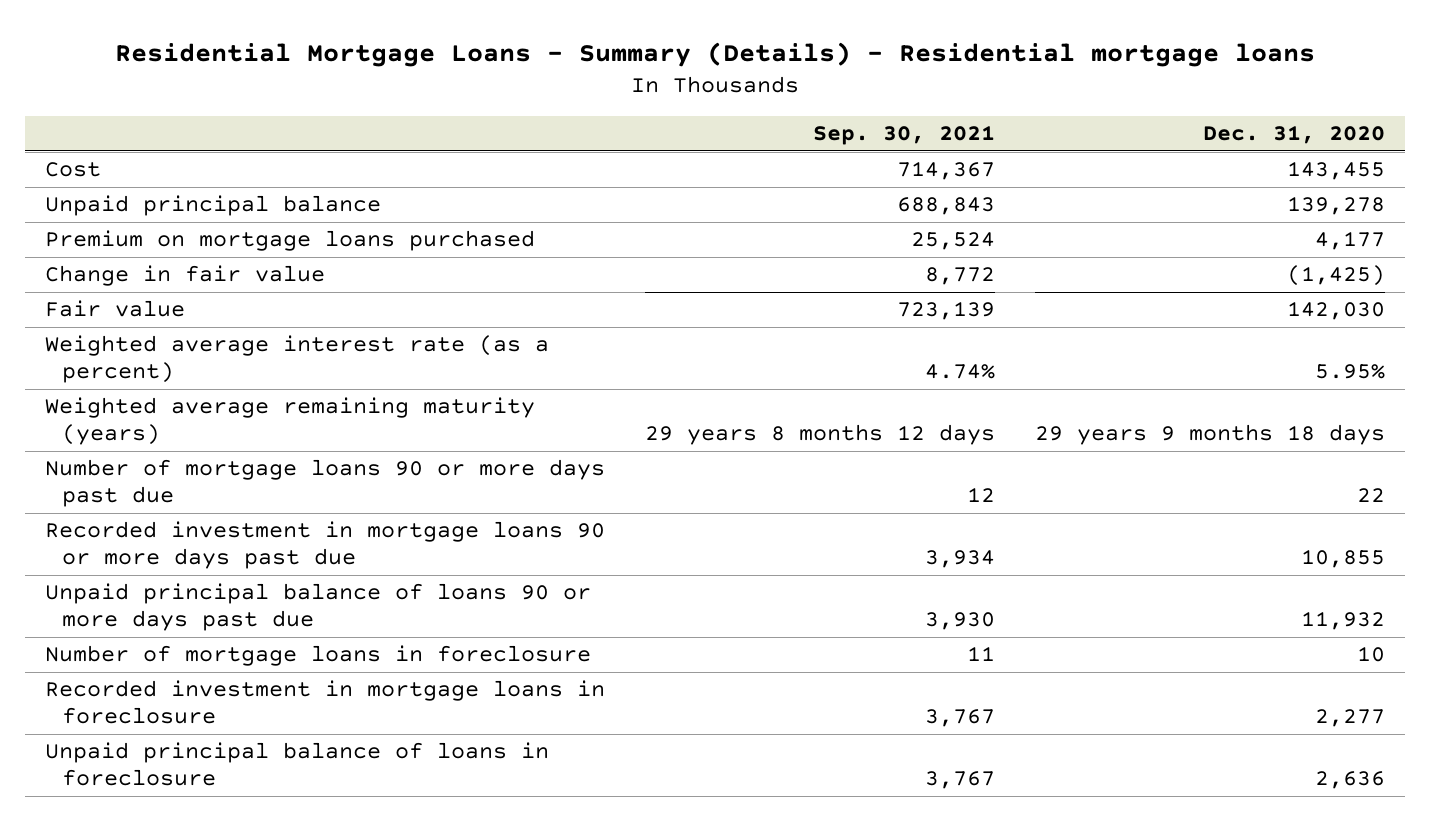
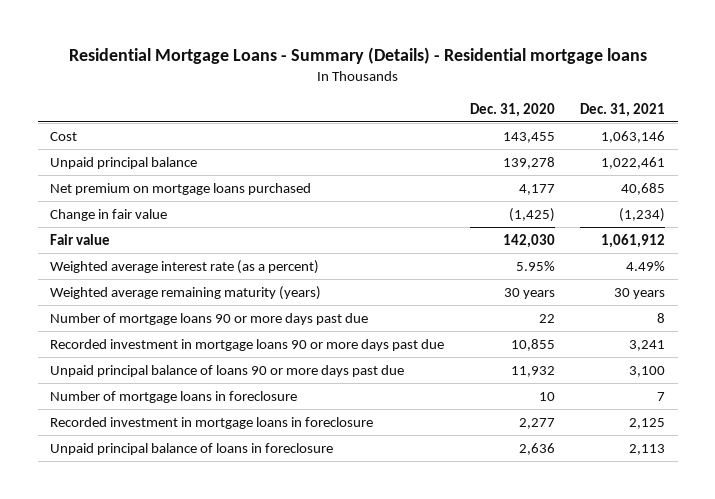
- | Sep. 30, 2021 | Dec. 31, 2020
+ | Dec. 31, 2020 | Dec. 31, 2021
- Premium on mortgage loans purchased | 25,524 | 4,177
+ Net premium on mortgage loans purchased | 4,177 | 40,685
- Weighted average remaining maturity (years) | 29 years 8 months 12 days | 29 years 9 months 18 days
+ Weighted average remaining maturity (years) | 30 years | 30 years

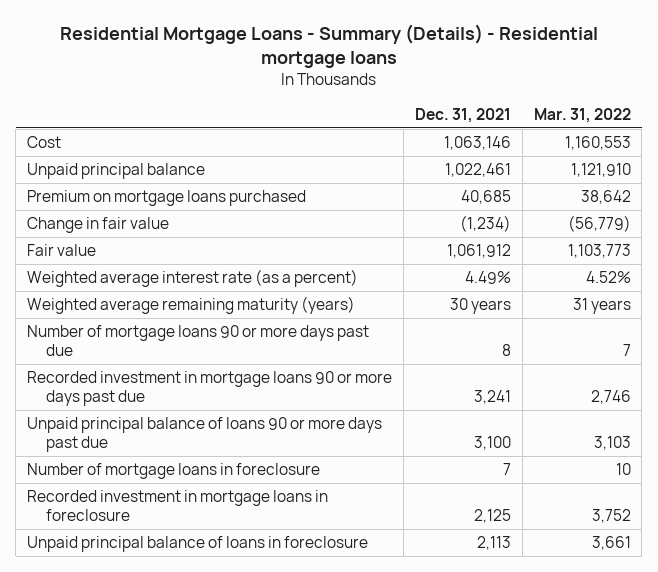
- | Dec. 31, 2020 | Dec. 31, 2021
+ | Dec. 31, 2021 | Mar. 31, 2022
- Net premium on mortgage loans purchased | 4,177 | 40,685
+ Premium on mortgage loans purchased | 40,685 | 38,642

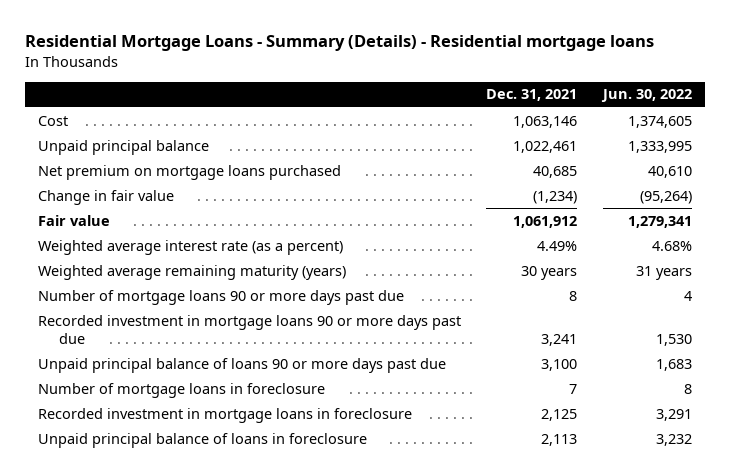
- | Dec. 31, 2021 | Mar. 31, 2022
+ | Dec. 31, 2021 | Jun. 30, 2022
- Premium on mortgage loans purchased | 40,685 | 38,642
+ Net premium on mortgage loans purchased | 40,685 | 40,610

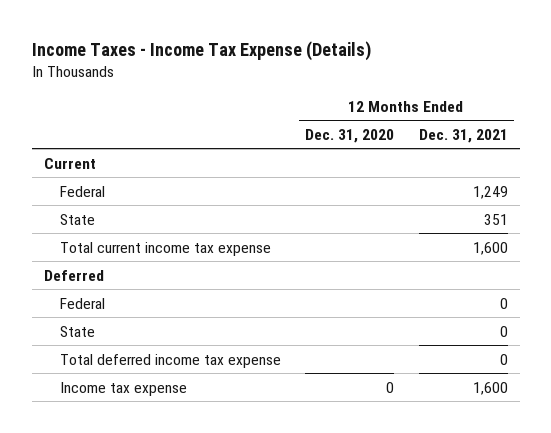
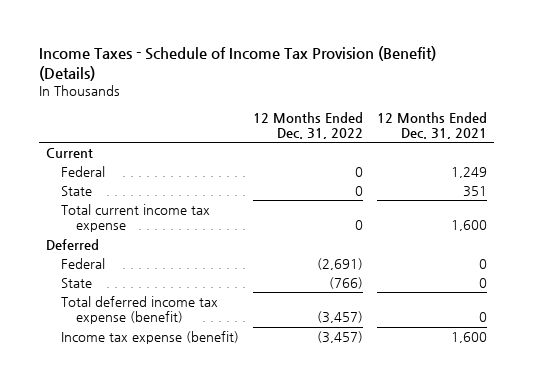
- Income Taxes - Income Tax Expense (Details)
+ Income Taxes - Schedule of Income Tax Provision (Benefit) (Details)
- | 12 Months Ended Dec. 31, 2020 | 12 Months Ended Dec. 31, 2021
+ | 12 Months Ended Dec. 31, 2022 | 12 Months Ended Dec. 31, 2021
- Total deferred income tax expense | | 0
- Income tax expense | 0 | 1,600
+ Total deferred income tax expense (benefit) | (3,457) | 0
+ Income tax expense (benefit) | (3,457) | 1,600

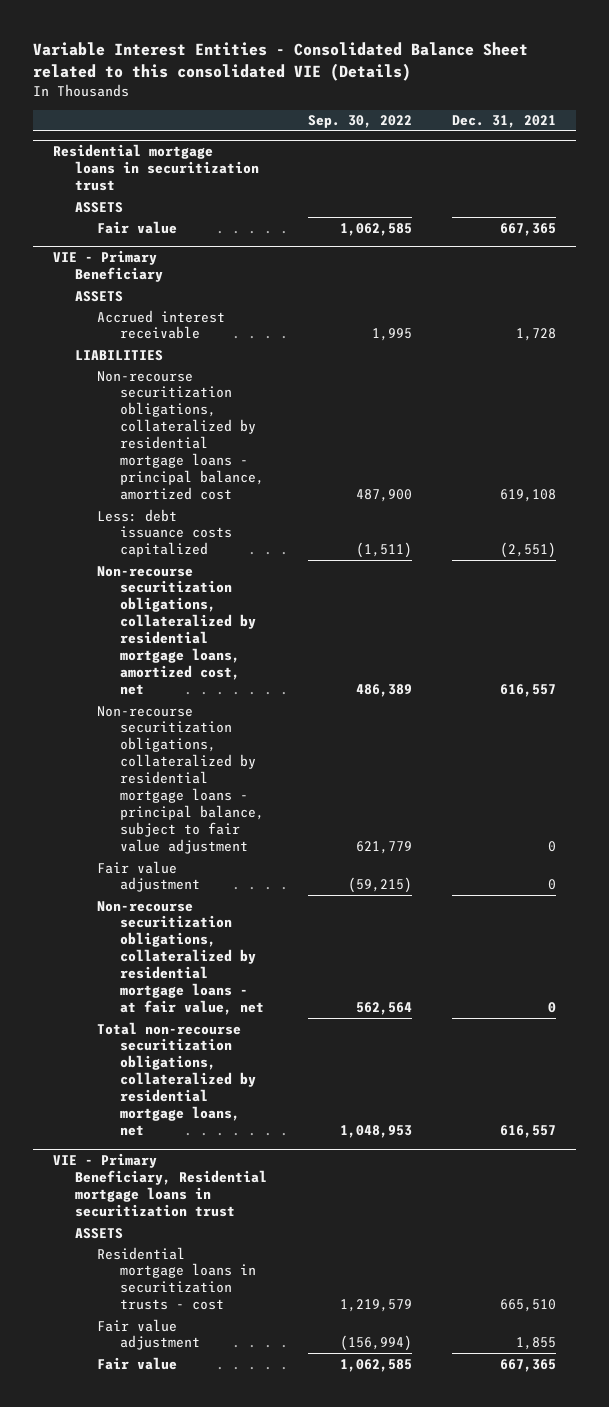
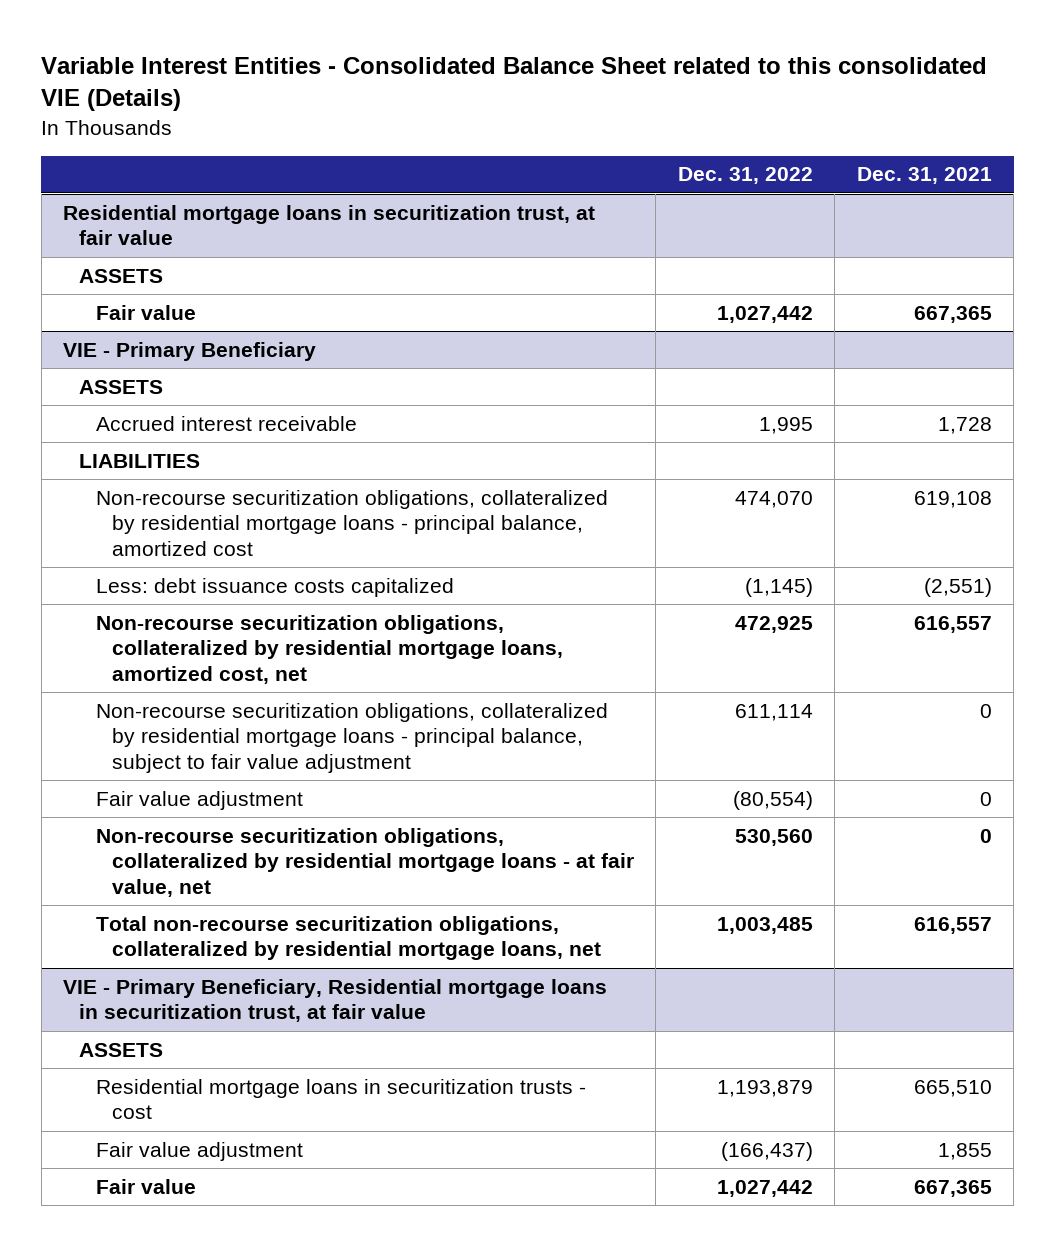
- | Sep. 30, 2022 | Dec. 31, 2021
+ | Dec. 31, 2022 | Dec. 31, 2021
- Residential mortgage loans in securitization trust
+ Residential mortgage loans in securitization trust, at fair value
- VIE - Primary Beneficiary, Residential mortgage loans in securitization trust
+ VIE - Primary Beneficiary, Residential mortgage loans in securitization trust, at fair value

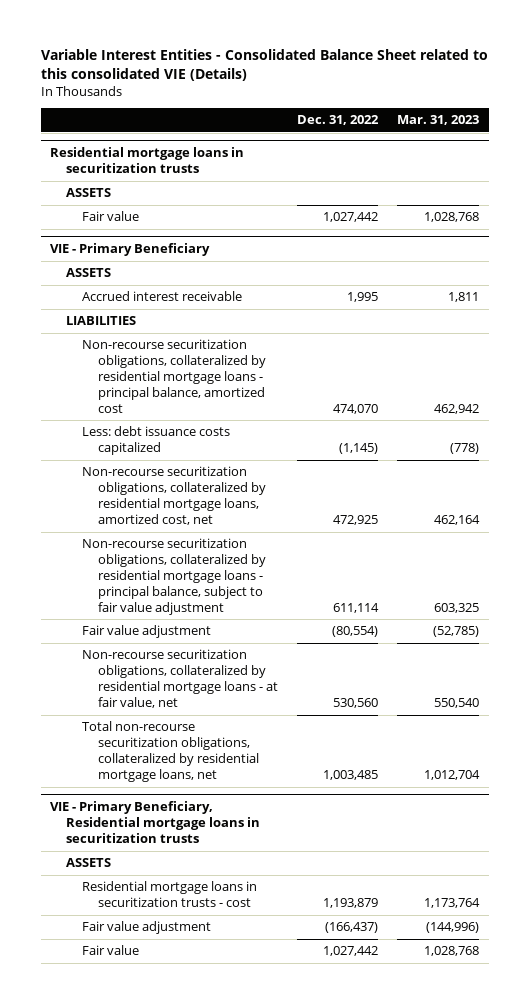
- | Dec. 31, 2022 | Dec. 31, 2021
+ | Dec. 31, 2022 | Mar. 31, 2023
- Residential mortgage loans in securitization trust, at fair value
+ Residential mortgage loans in securitization trusts
- VIE - Primary Beneficiary, Residential mortgage loans in securitization trust, at fair value
+ VIE - Primary Beneficiary, Residential mortgage loans in securitization trusts

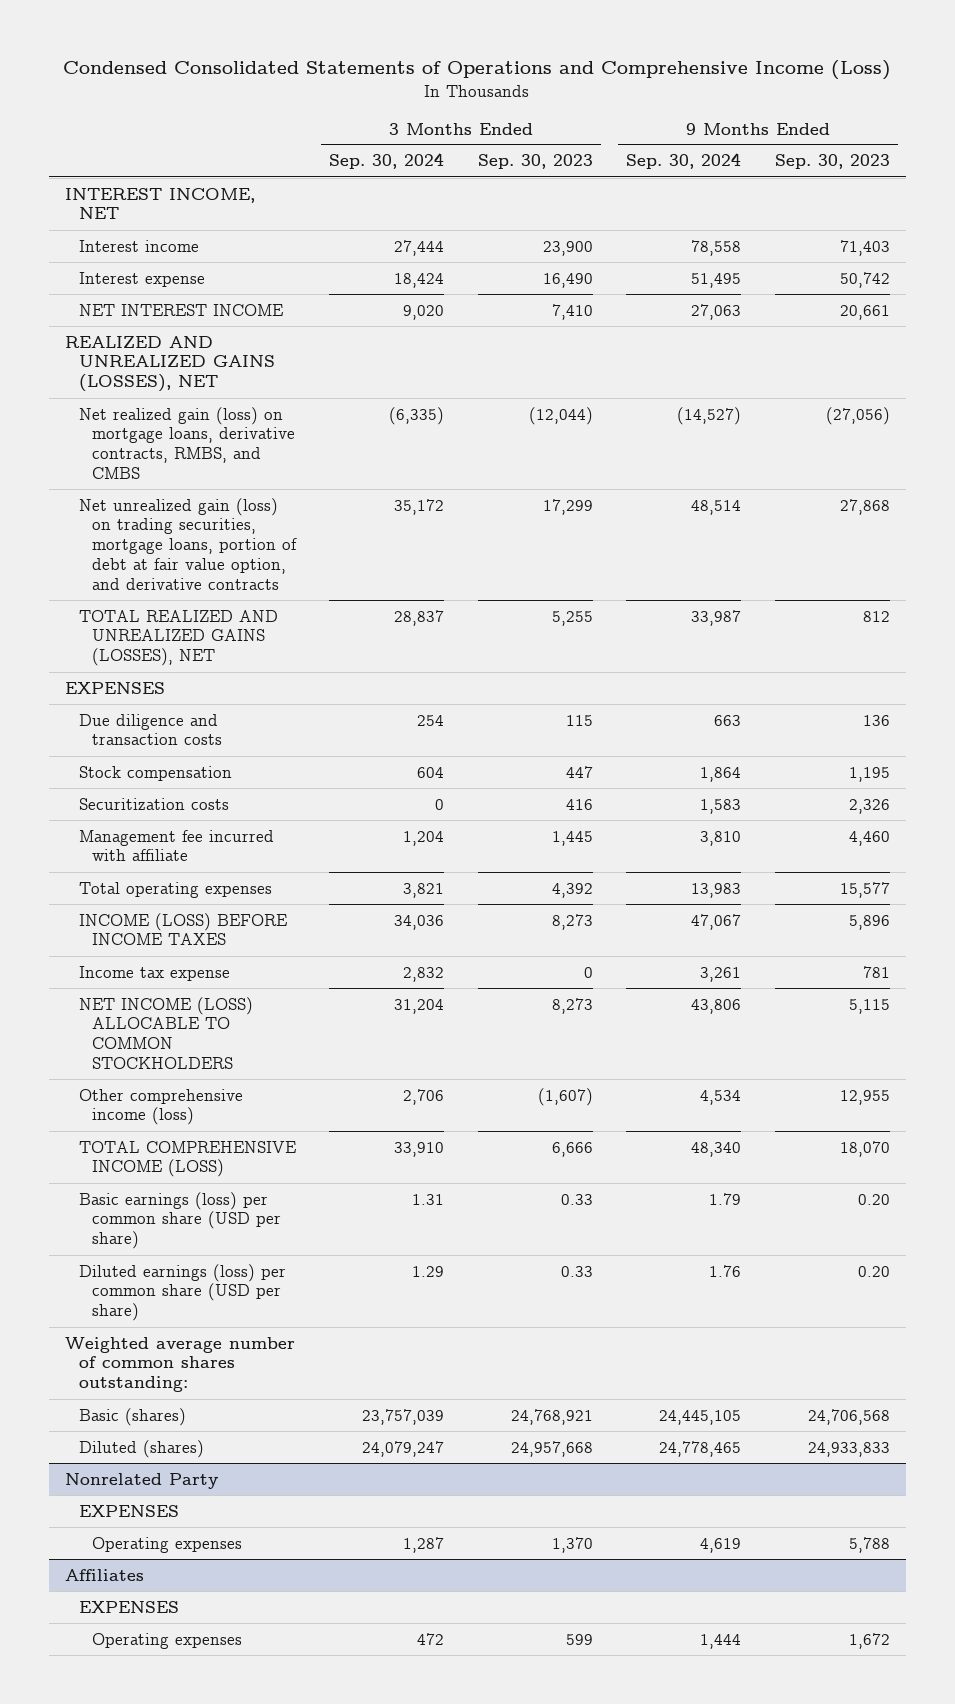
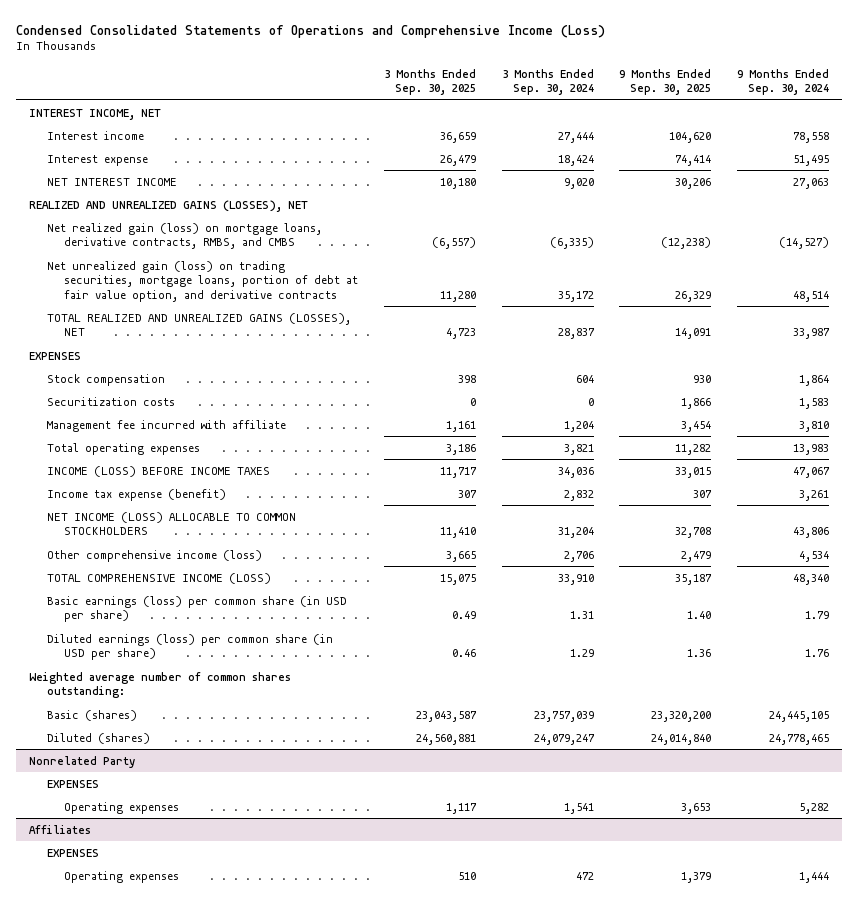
- | 3 Months Ended Sep. 30, 2024 | 3 Months Ended Sep. 30, 2023 | 9 Months Ended Sep. 30, 2024 | 9 Months Ended Sep. 30, 2023
+ | 3 Months Ended Sep. 30, 2025 | 3 Months Ended Sep. 30, 2024 | 9 Months Ended Sep. 30, 2025 | 9 Months Ended Sep. 30, 2024
- Due diligence and transaction costs | 254 | 115 | 663 | 136
- Income tax expense | 2,832 | 0 | 3,261 | 781
+ Income tax expense (benefit) | 307 | 2,832 | 307 | 3,261
- Basic earnings (loss) per common share (USD per share) | 1.31 | 0.33 | 1.79 | 0.20
- Diluted earnings (loss) per common share (USD per share) | 1.29 | 0.33 | 1.76 | 0.20
+ Basic earnings (loss) per common share (in USD per share) | 0.49 | 1.31 | 1.40 | 1.79
+ Diluted earnings (loss) per common share (in USD per share) | 0.46 | 1.29 | 1.36 | 1.76
@ Nonrelated Party
- Operating expenses | 1,287 | 1,370 | 4,619 | 5,788
+ Operating expenses | 1,117 | 1,541 | 3,653 | 5,282

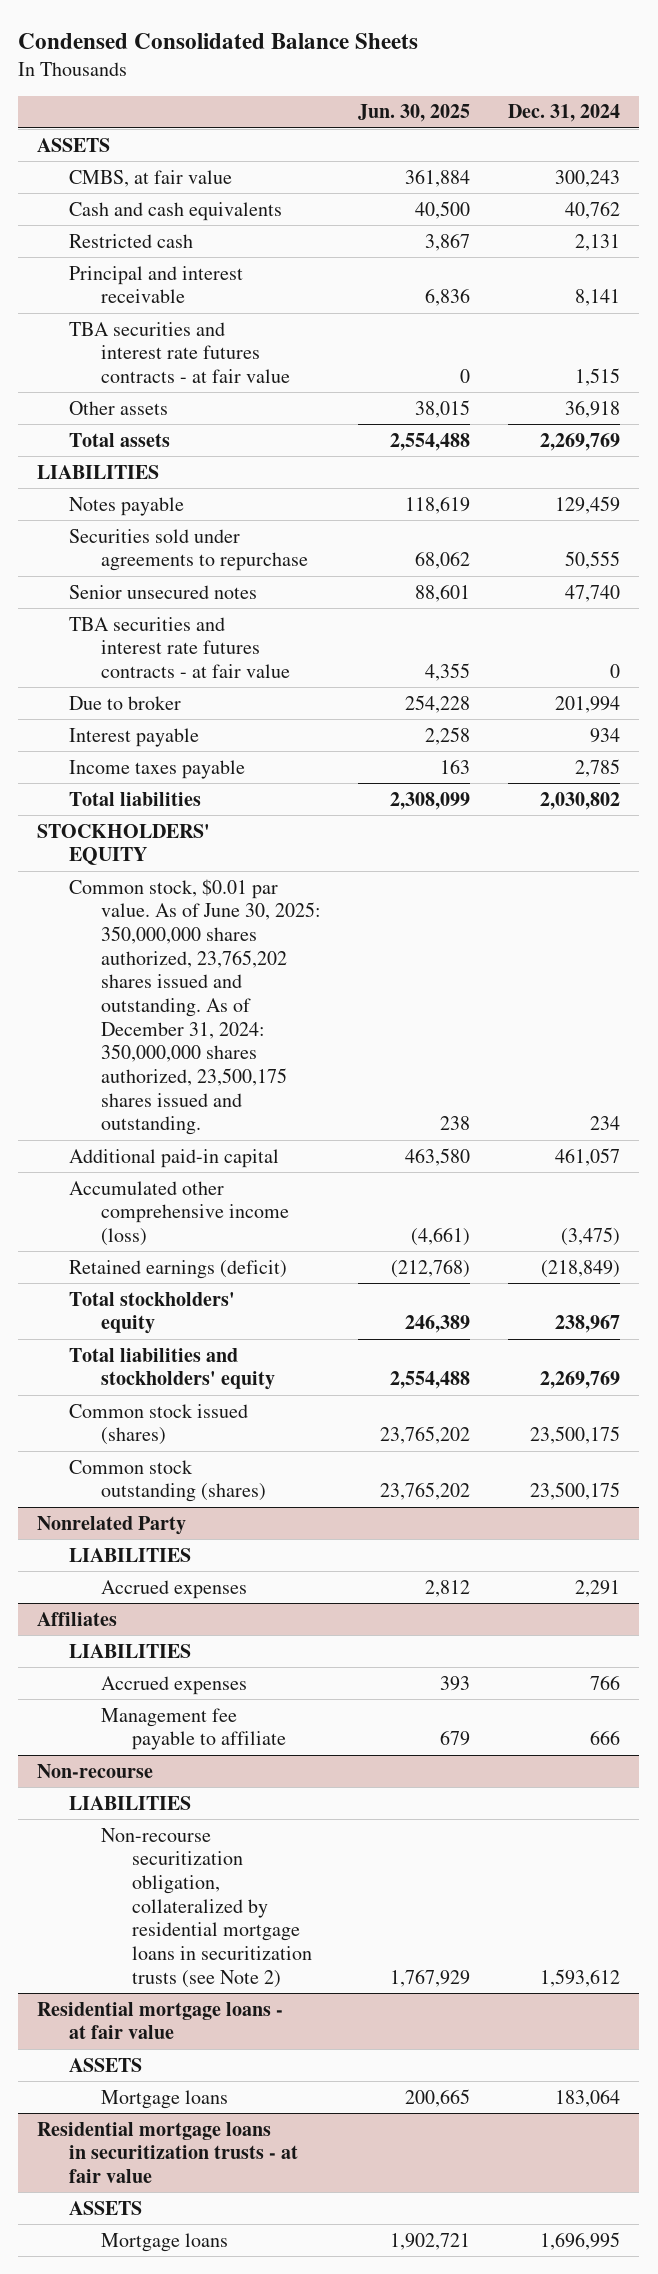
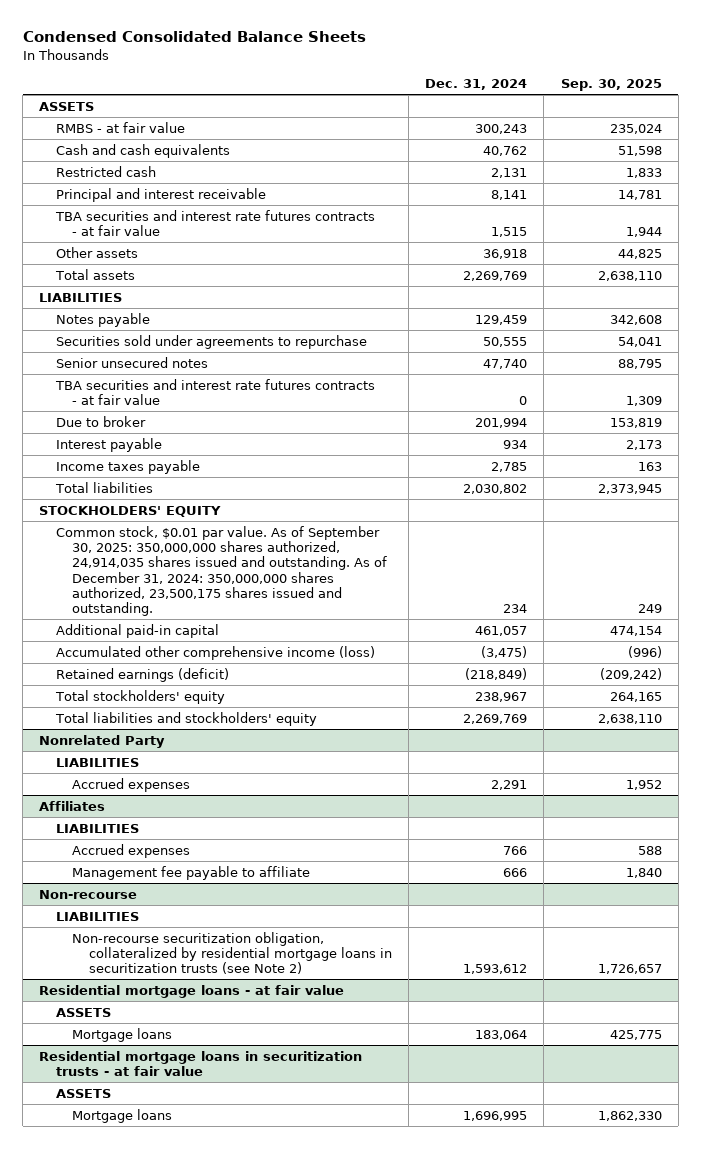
- | Jun. 30, 2025 | Dec. 31, 2024
+ | Dec. 31, 2024 | Sep. 30, 2025
- CMBS, at fair value | 361,884 | 300,243
+ RMBS - at fair value | 300,243 | 235,024
- Common stock, $0.01 par value. As of June 30, 2025: 350,000,000 shares authorized, 23,765,202 shares issued and outstanding. As of December 31, 2024: 350,000,000 shares authorized, 23,500,175 shares issued and outstanding. | 238 | 234
+ Common stock, $0.01 par value. As of September 30, 2025: 350,000,000 shares authorized, 24,914,035 shares issued and outstanding. As of December 31, 2024: 350,000,000 shares authorized, 23,500,175 shares issued and outstanding. | 234 | 249
- Common stock issued (shares) | 23,765,202 | 23,500,175
- Common stock outstanding (shares) | 23,765,202 | 23,500,175

